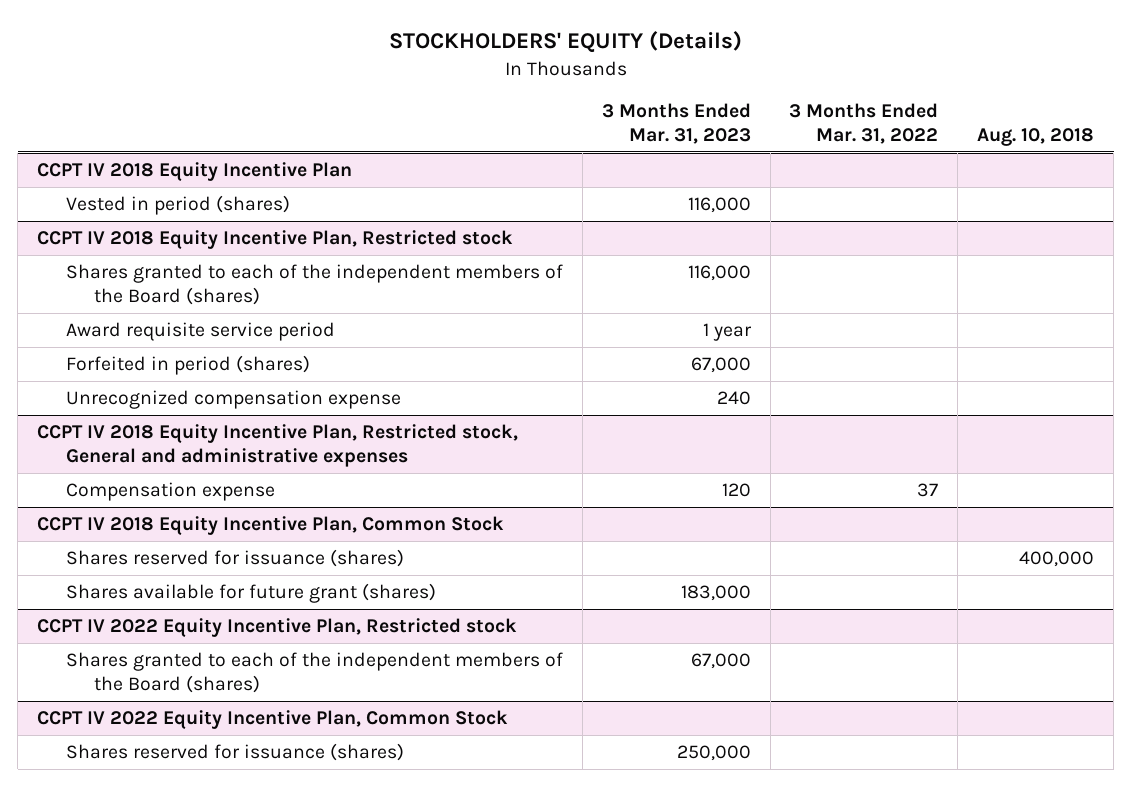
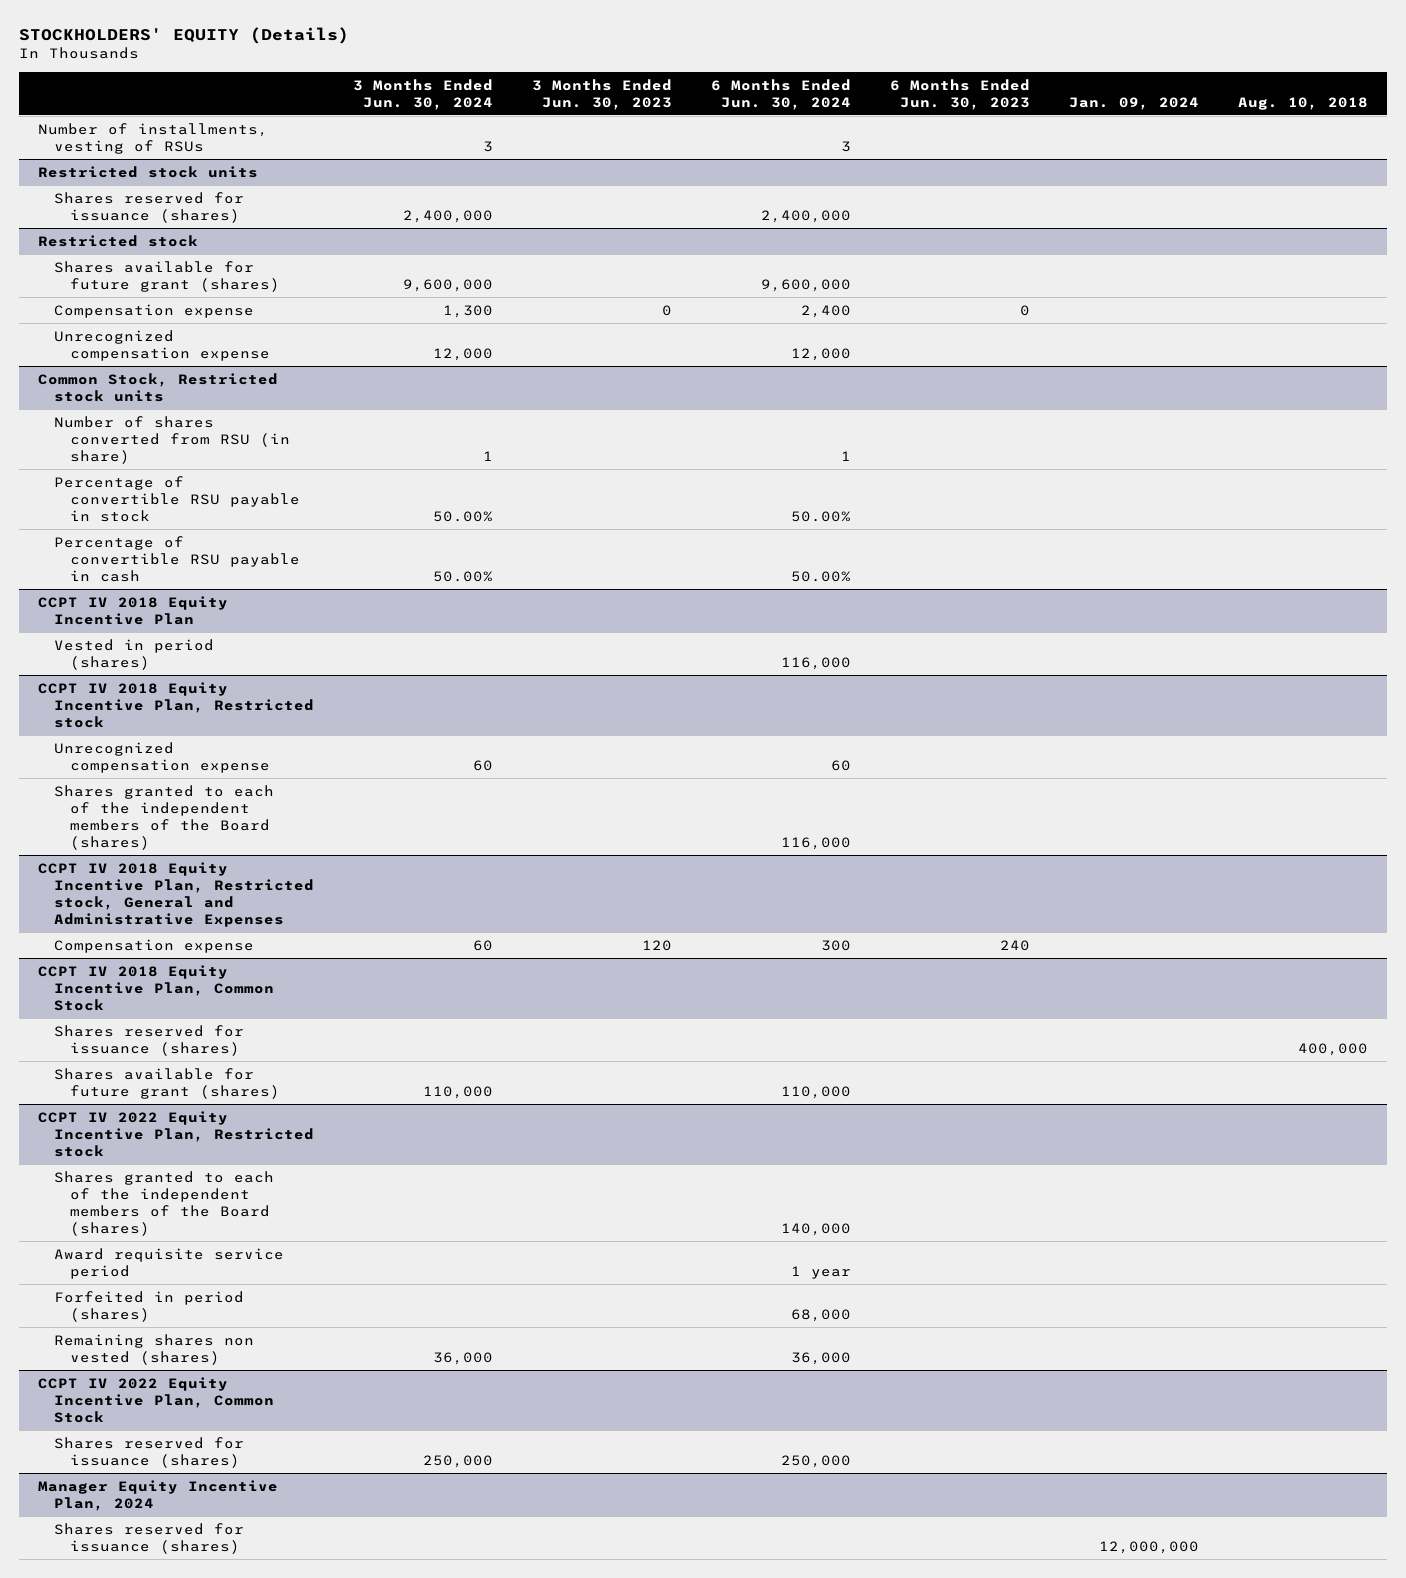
- | 3 Months Ended Mar. 31, 2023 | 3 Months Ended Mar. 31, 2022 | Aug. 10, 2018
+ | 3 Months Ended Jun. 30, 2024 | 3 Months Ended Jun. 30, 2023 | 6 Months Ended Jun. 30, 2024 | 6 Months Ended Jun. 30, 2023 | Jan. 09, 2024 | Aug. 10, 2018
+ Number of installments, vesting of RSUs | 3 | | 3 | | |
+ Restricted stock units
+ Shares reserved for issuance (shares) | 2,400,000 | | 2,400,000 | | |
+ Restricted stock
+ Shares available for future grant (shares) | 9,600,000 | | 9,600,000 | | |
+ Compensation expense | 1,300 | 0 | 2,400 | 0 | |
+ Unrecognized compensation expense | 12,000 | | 12,000 | | |
+ Common Stock, Restricted stock units
+ Number of shares converted from RSU (in share) | 1 | | 1 | | |
+ Percentage of convertible RSU payable in stock | 50.00% | | 50.00% | | |
+ Percentage of convertible RSU payable in cash | 50.00% | | 50.00% | | |
@ CCPT IV 2018 Equity Incentive Plan, Restricted stock
- Award requisite service period | 1 year | |
- Forfeited in period (shares) | 67,000 | |
- CCPT IV 2018 Equity Incentive Plan, Restricted stock, General and administrative expenses
@ CCPT IV 2018 Equity Incentive Plan, Restricted stock
moved down: Shares granted to each of the independent members of the Board (shares) | | | 116,000 | | |
+ CCPT IV 2018 Equity Incentive Plan, Restricted stock, General and Administrative Expenses
@ CCPT IV 2022 Equity Incentive Plan, Restricted stock
+ Award requisite service period | | | 1 year | | |
+ Forfeited in period (shares) | | | 68,000 | | |
+ Remaining shares non vested (shares) | 36,000 | | 36,000 | | |
+ Manager Equity Incentive Plan, 2024
+ Shares reserved for issuance (shares) | | | | | 12,000,000 |

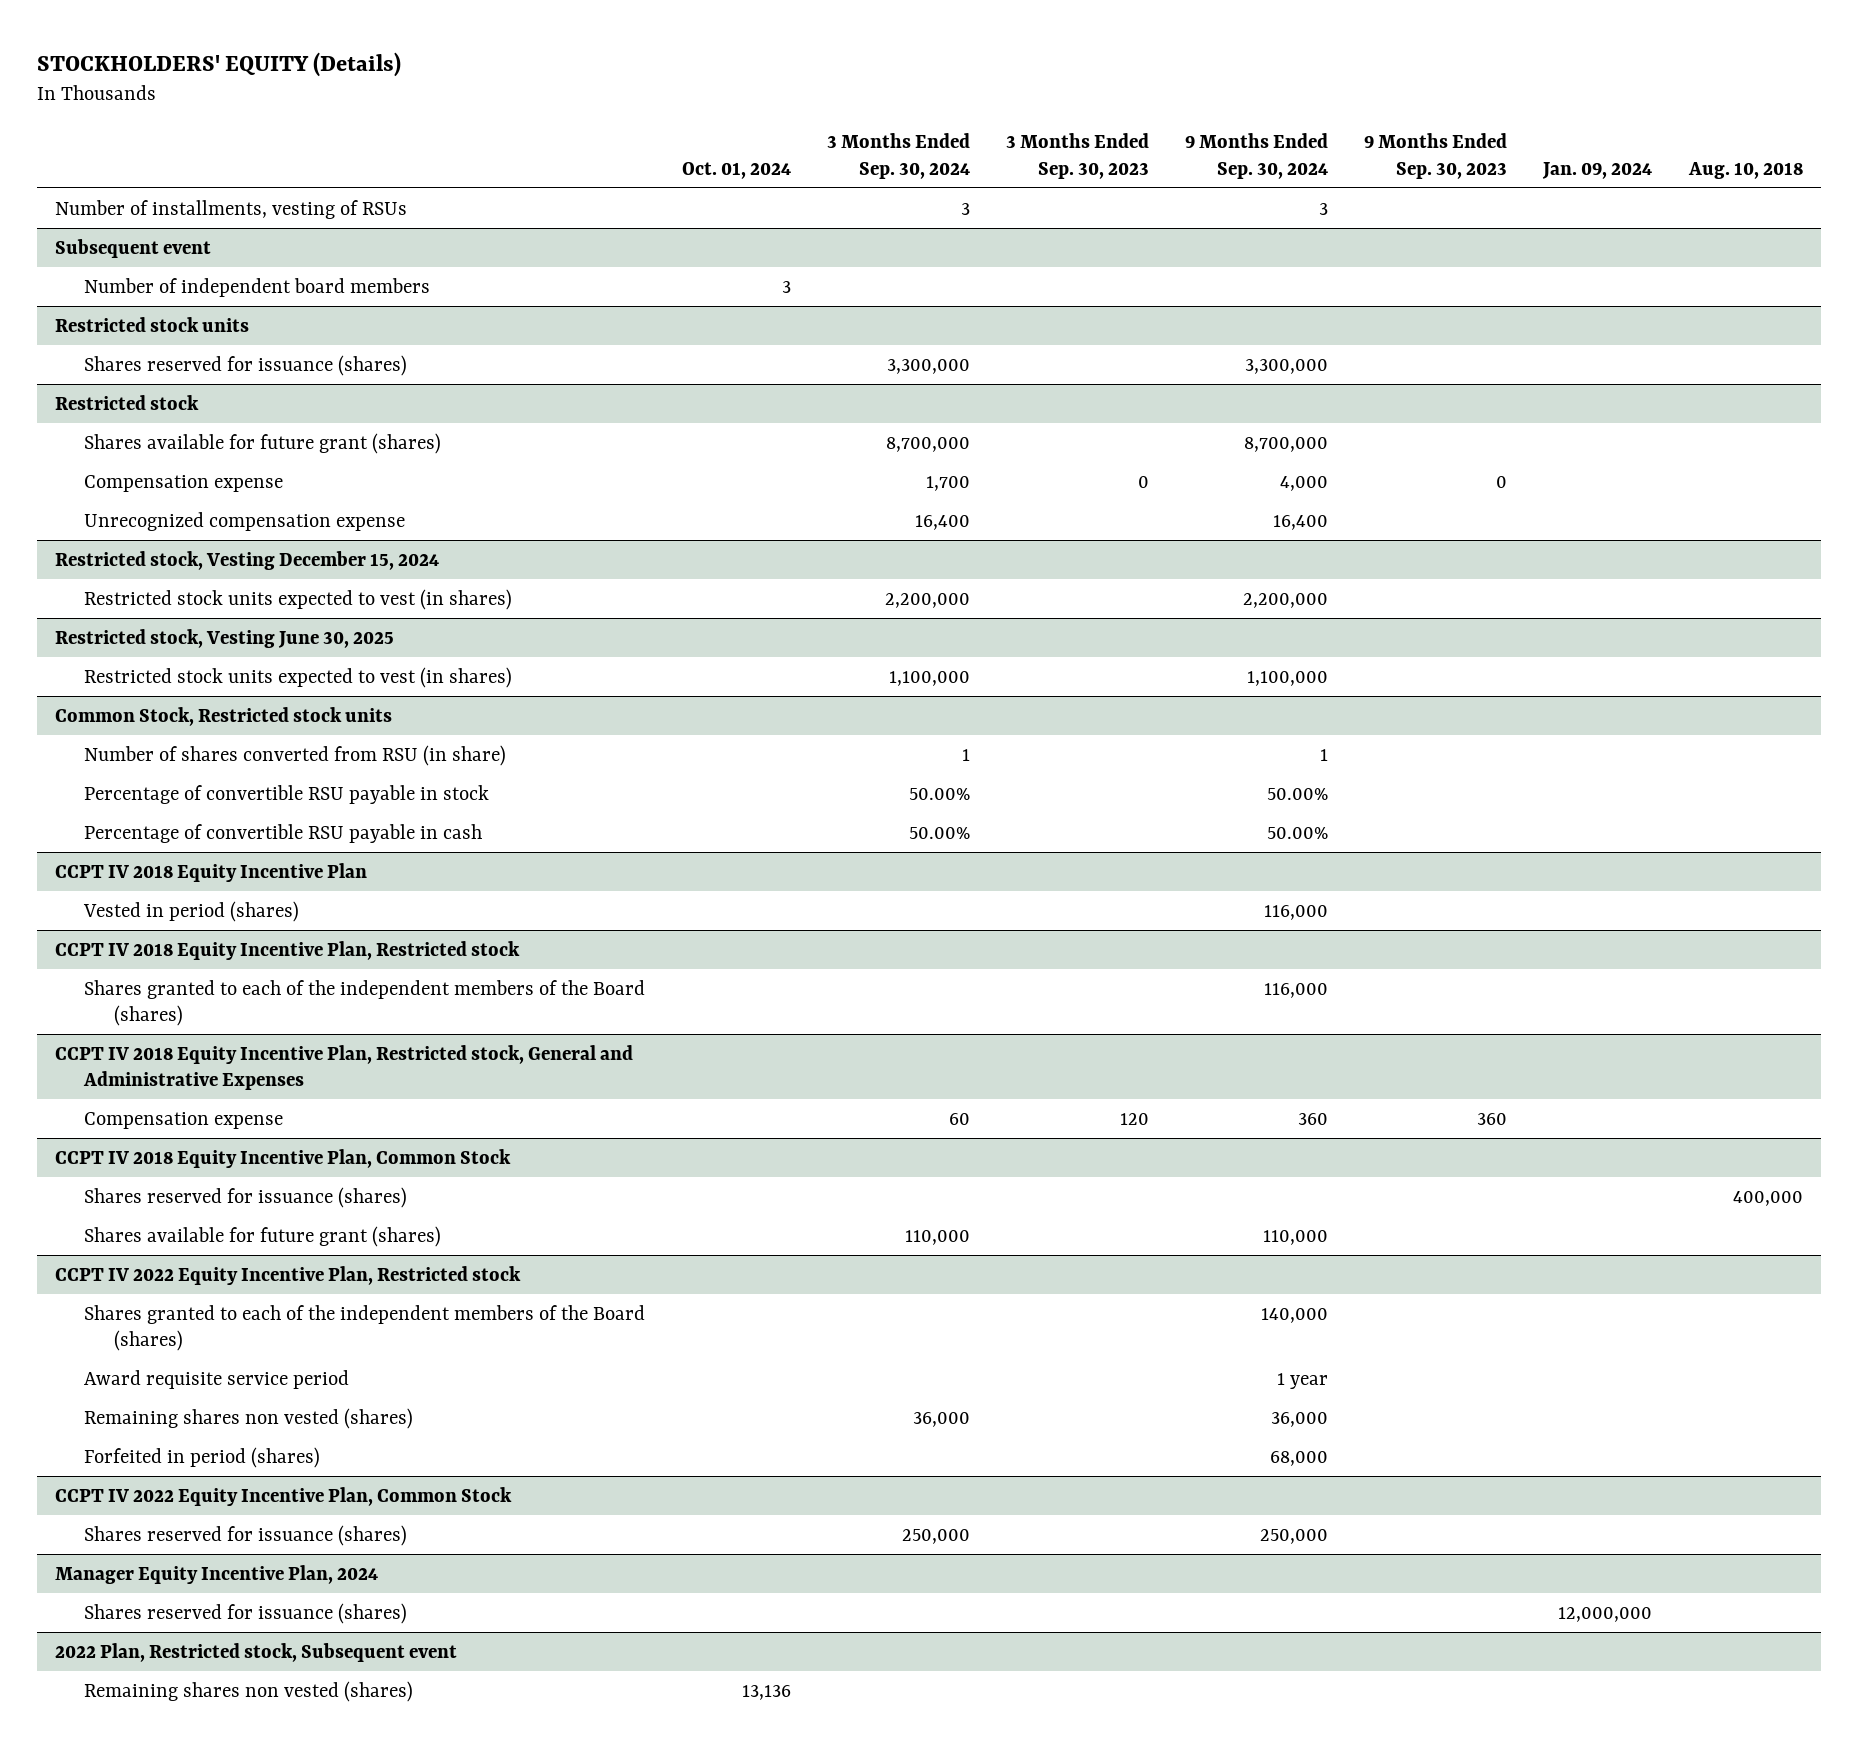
- | 3 Months Ended Jun. 30, 2024 | 3 Months Ended Jun. 30, 2023 | 6 Months Ended Jun. 30, 2024 | 6 Months Ended Jun. 30, 2023 | Jan. 09, 2024 | Aug. 10, 2018
+ | Oct. 01, 2024 | 3 Months Ended Sep. 30, 2024 | 3 Months Ended Sep. 30, 2023 | 9 Months Ended Sep. 30, 2024 | 9 Months Ended Sep. 30, 2023 | Jan. 09, 2024 | Aug. 10, 2018
+ Subsequent event
+ Number of independent board members | 3 | | | | | |
+ Restricted stock, Vesting December 15, 2024
+ Restricted stock units expected to vest (in shares) | | 2,200,000 | | 2,200,000 | | |
+ Restricted stock, Vesting June 30, 2025
+ Restricted stock units expected to vest (in shares) | | 1,100,000 | | 1,100,000 | | |
@ CCPT IV 2018 Equity Incentive Plan, Restricted stock
- Unrecognized compensation expense | 60 | | 60 | | |
@ CCPT IV 2022 Equity Incentive Plan, Restricted stock
moved down: Forfeited in period (shares) | | | | 68,000 | | |
+ 2022 Plan, Restricted stock, Subsequent event
+ Remaining shares non vested (shares) | 13,136 | | | | | |

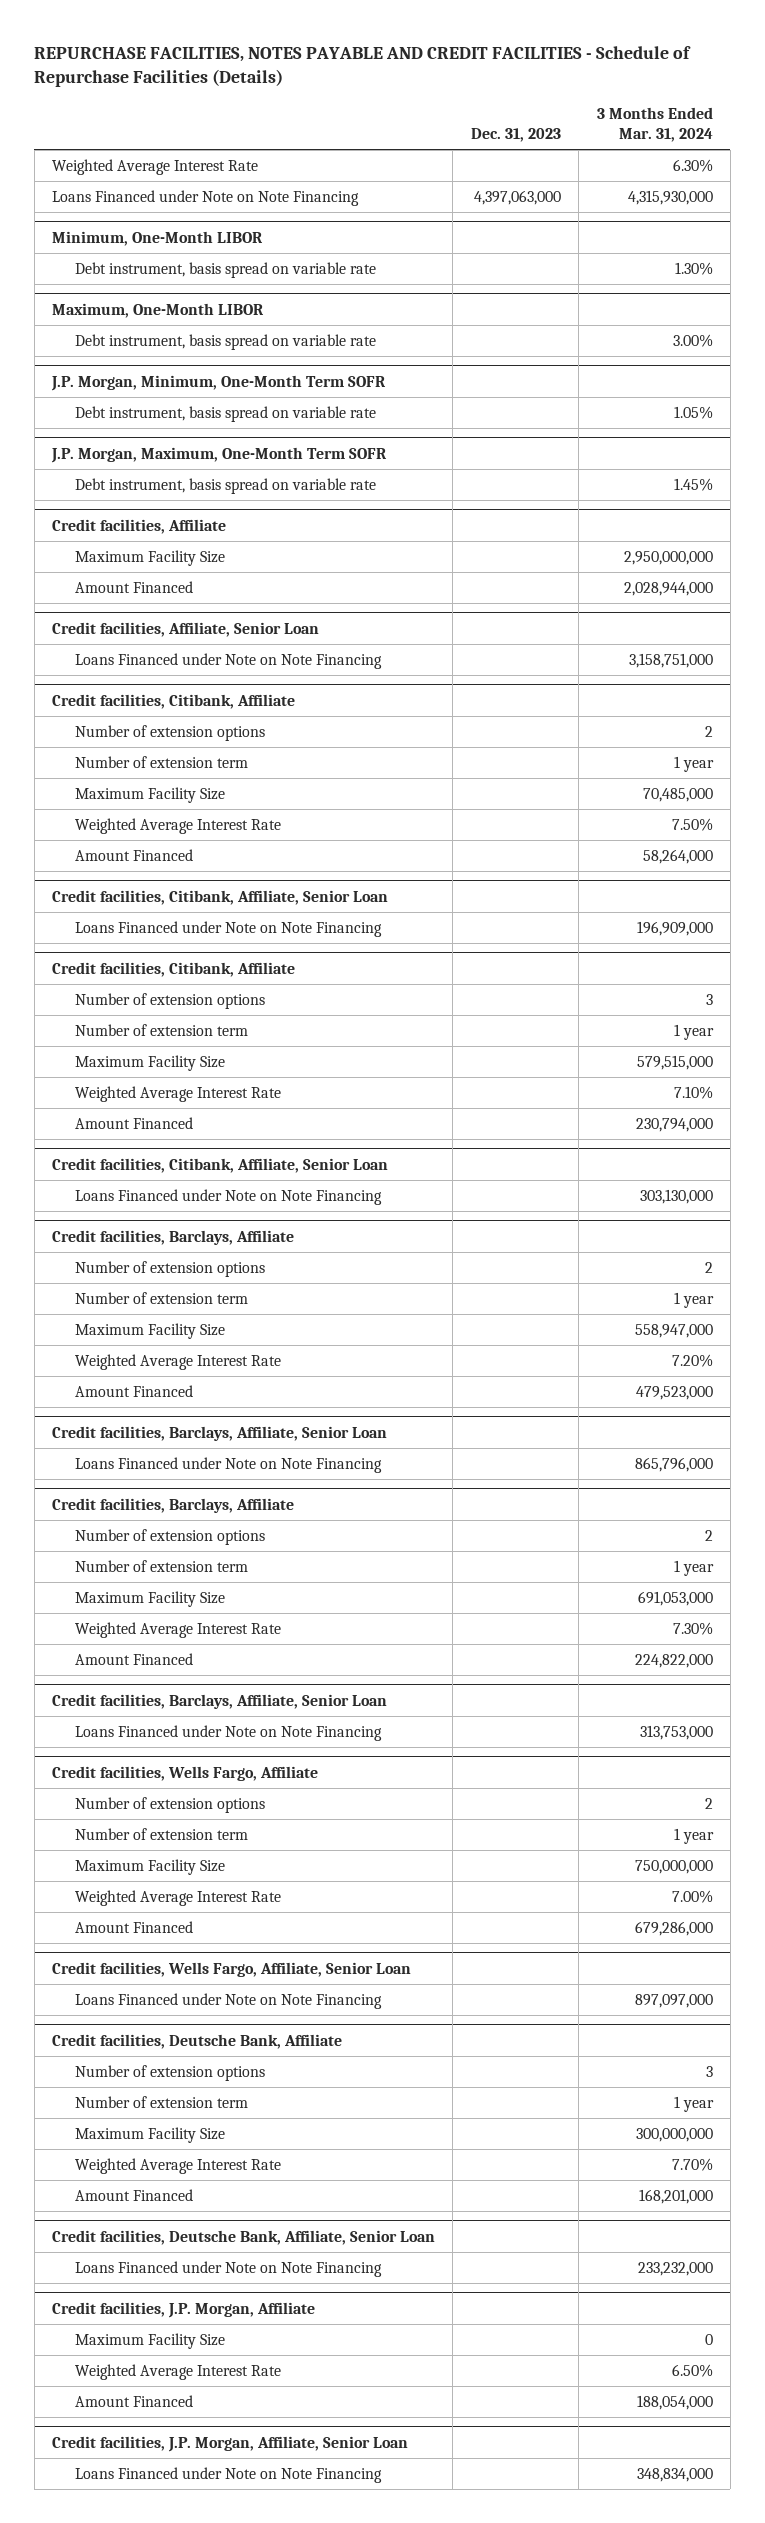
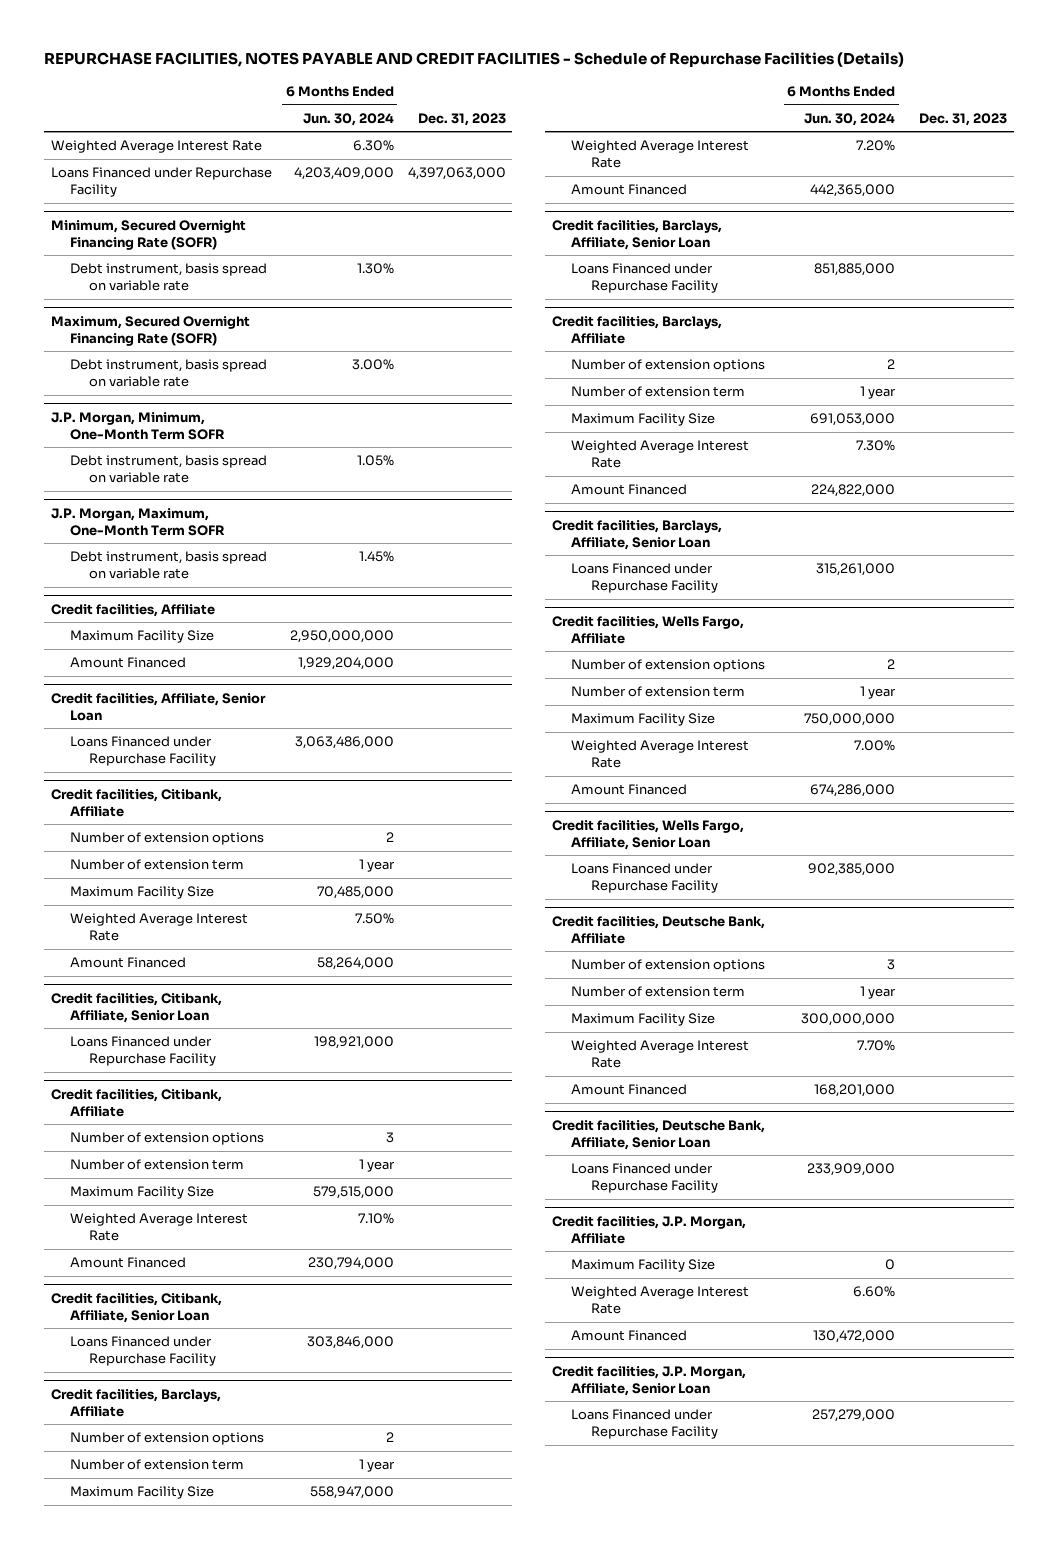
- | Dec. 31, 2023 | 3 Months Ended Mar. 31, 2024
+ | 6 Months Ended Jun. 30, 2024 | Dec. 31, 2023
- Loans Financed under Note on Note Financing | 4,397,063,000 | 4,315,930,000
- Minimum, One-Month LIBOR
- Debt instrument, basis spread on variable rate | | 1.30%
- Maximum, One-Month LIBOR
- Debt instrument, basis spread on variable rate | | 3.00%
+ Loans Financed under Repurchase Facility | 4,203,409,000 | 4,397,063,000
+ Minimum, Secured Overnight Financing Rate (SOFR)
+ Debt instrument, basis spread on variable rate | 1.30% |
+ Maximum, Secured Overnight Financing Rate (SOFR)
+ Debt instrument, basis spread on variable rate | 3.00% |
@ Credit facilities, Affiliate, Senior Loan
- Loans Financed under Note on Note Financing | | 3,158,751,000
+ Loans Financed under Repurchase Facility | 3,063,486,000 |
@ Credit facilities, Citibank, Affiliate, Senior Loan
- Loans Financed under Note on Note Financing | | 196,909,000
+ Loans Financed under Repurchase Facility | 198,921,000 |
- Loans Financed under Note on Note Financing | | 303,130,000
+ Loans Financed under Repurchase Facility | 303,846,000 |
@ Credit facilities, Barclays, Affiliate, Senior Loan
- Loans Financed under Note on Note Financing | | 865,796,000
+ Loans Financed under Repurchase Facility | 851,885,000 |
- Loans Financed under Note on Note Financing | | 313,753,000
+ Loans Financed under Repurchase Facility | 315,261,000 |
@ Credit facilities, Wells Fargo, Affiliate, Senior Loan
- Loans Financed under Note on Note Financing | | 897,097,000
+ Loans Financed under Repurchase Facility | 902,385,000 |
@ Credit facilities, Deutsche Bank, Affiliate, Senior Loan
- Loans Financed under Note on Note Financing | | 233,232,000
+ Loans Financed under Repurchase Facility | 233,909,000 |
@ Credit facilities, J.P. Morgan, Affiliate, Senior Loan
- Loans Financed under Note on Note Financing | | 348,834,000
+ Loans Financed under Repurchase Facility | 257,279,000 |

